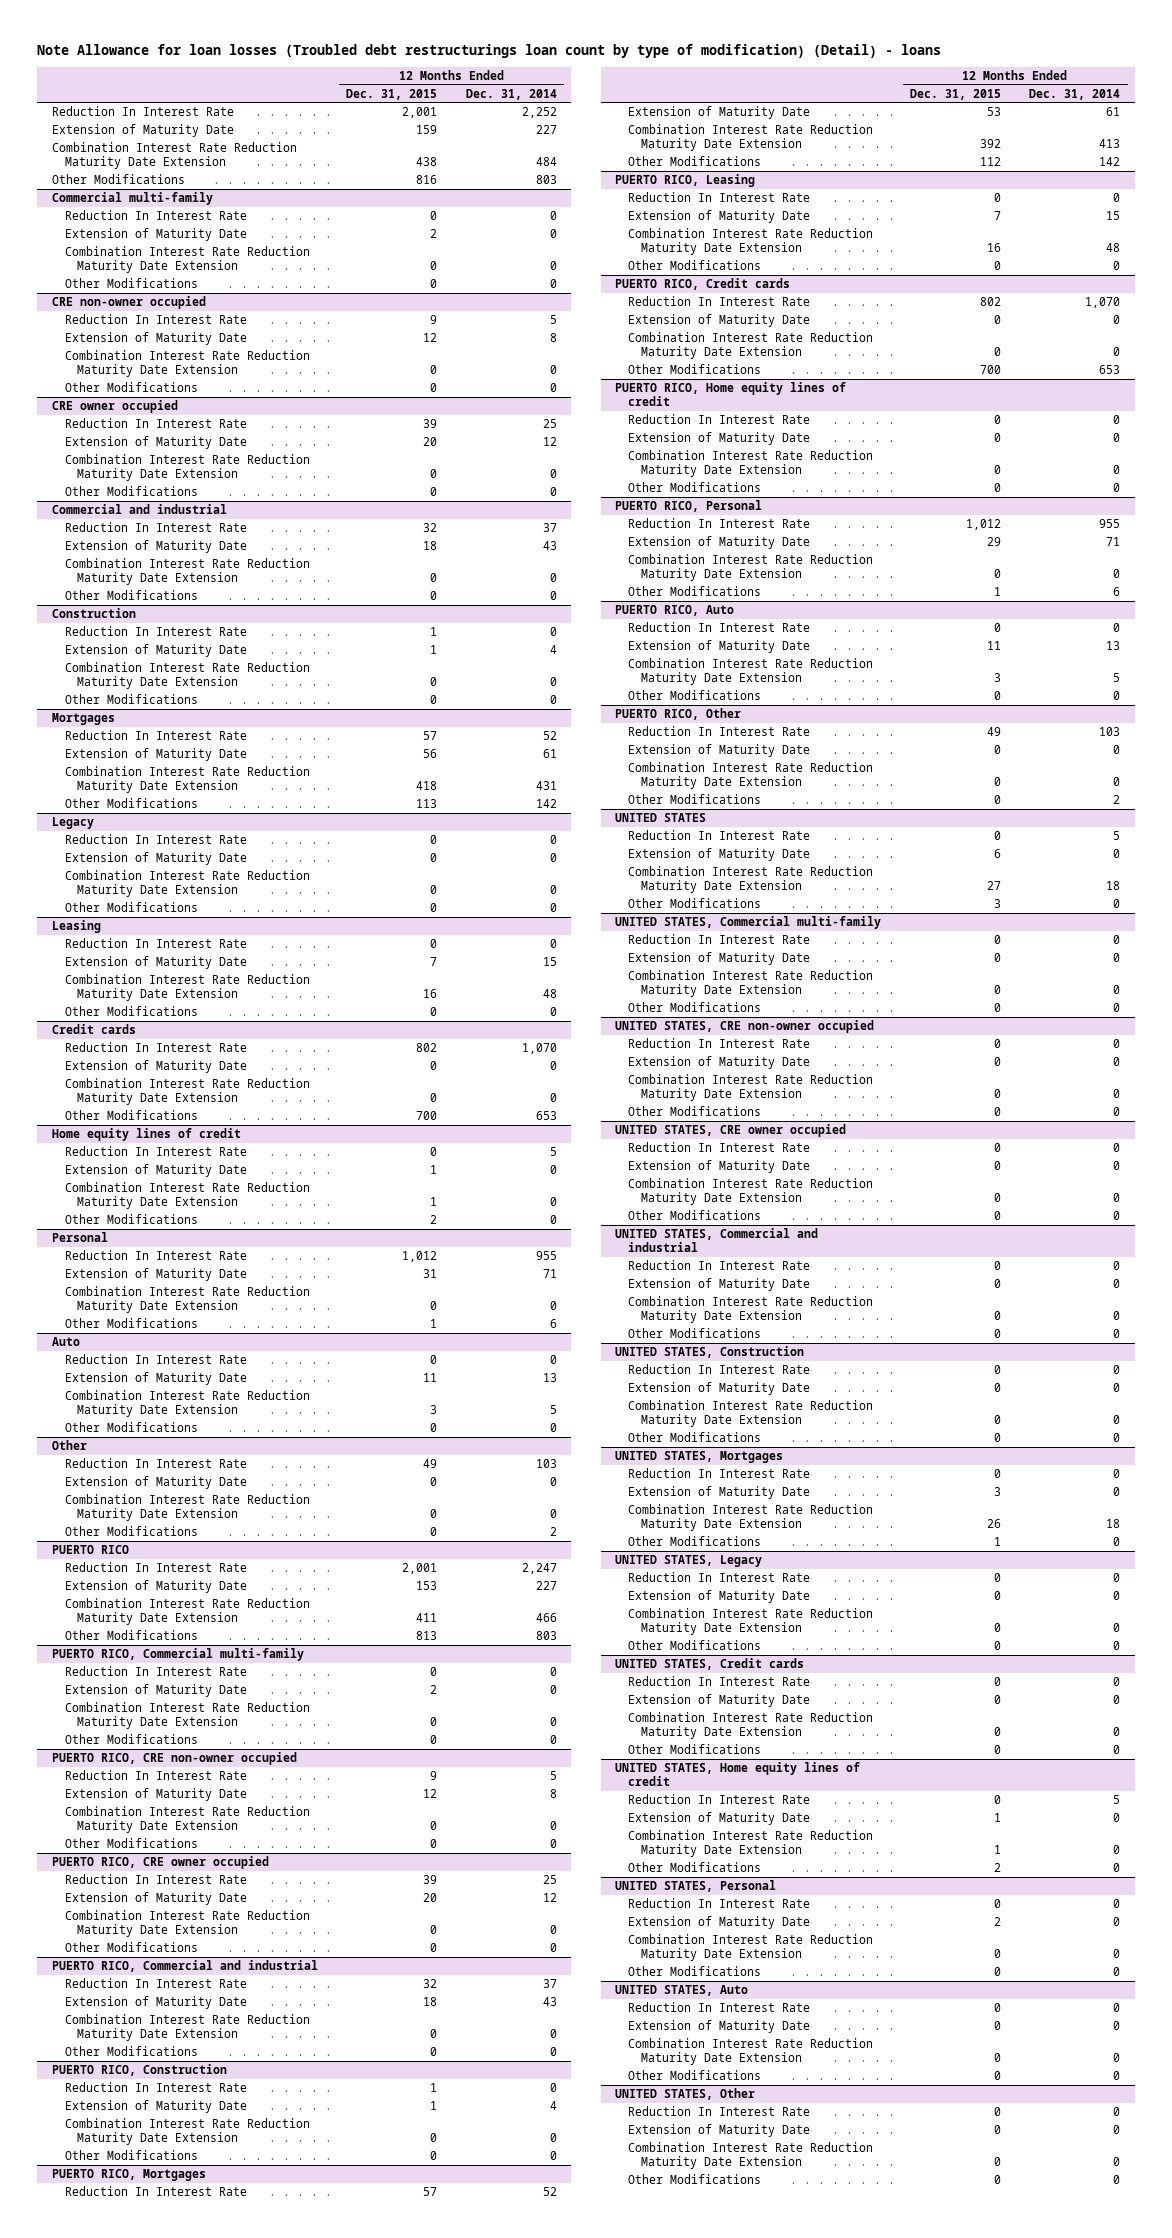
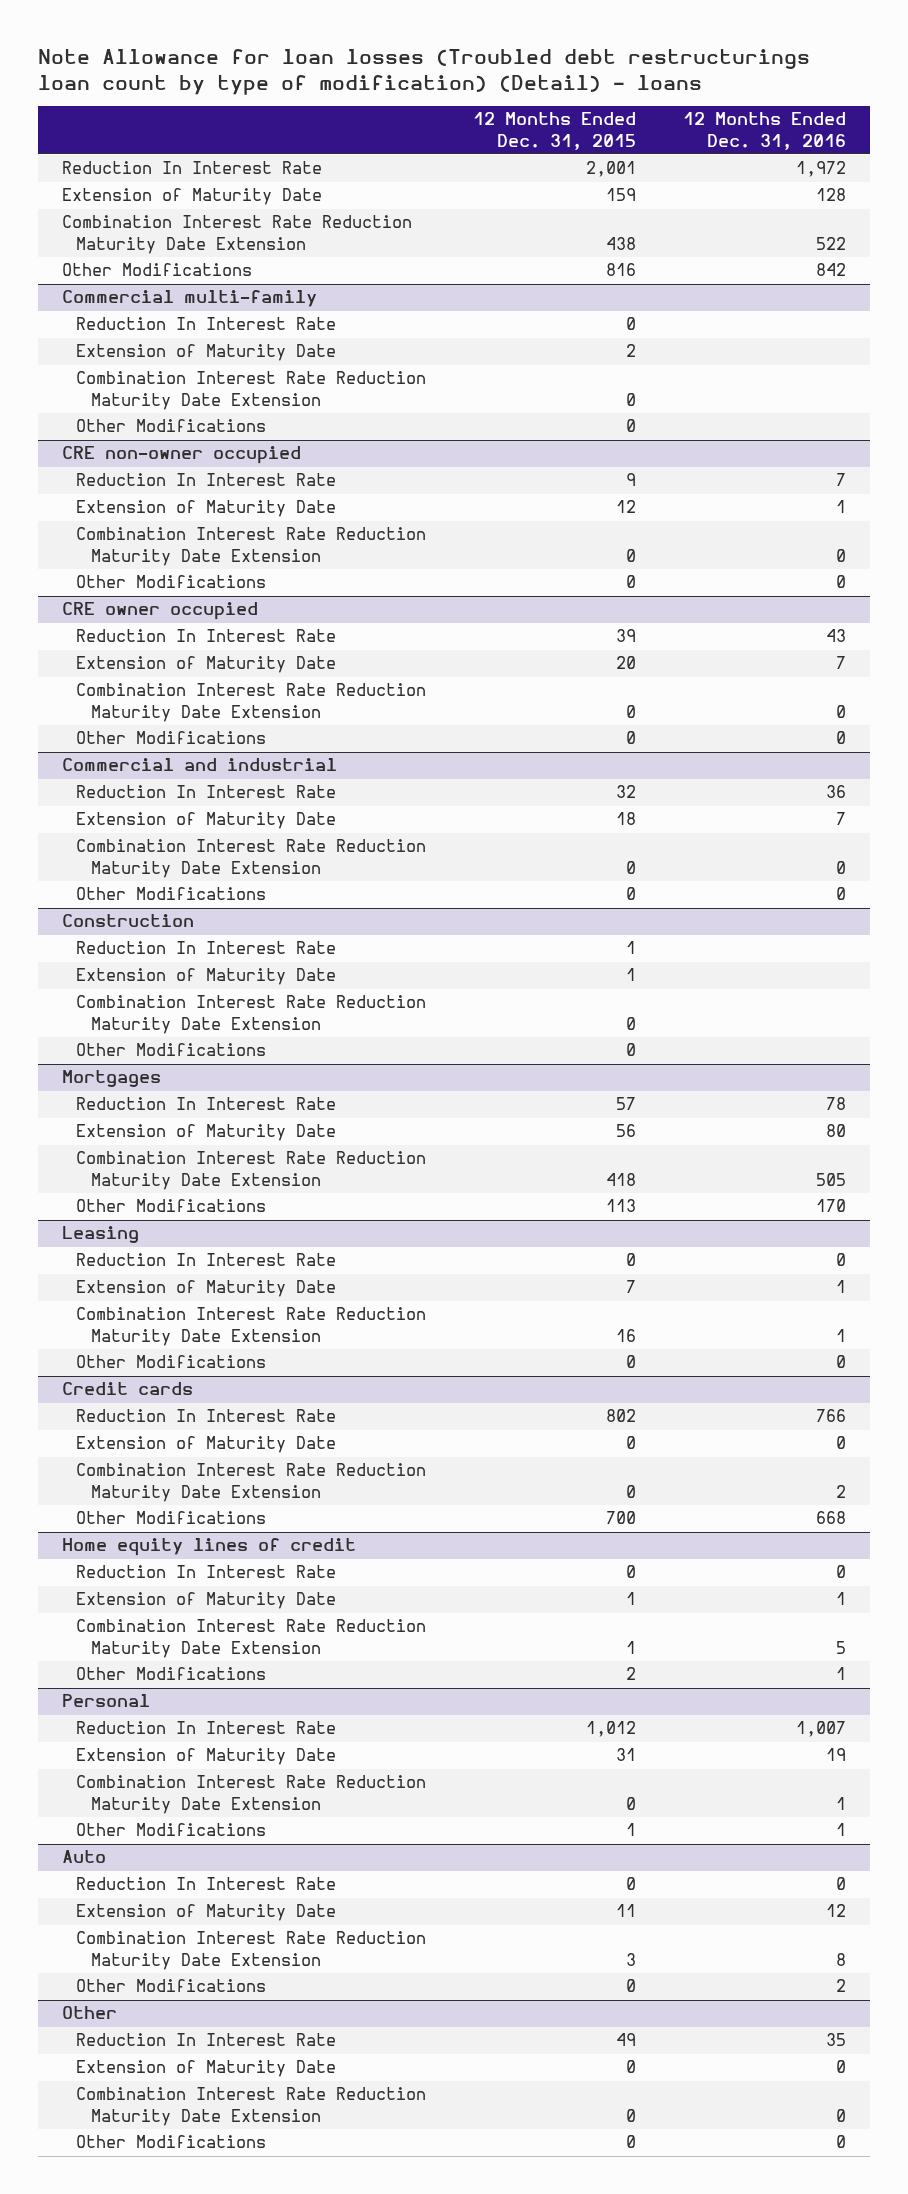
- | 12 Months Ended Dec. 31, 2015 | 12 Months Ended Dec. 31, 2014
+ | 12 Months Ended Dec. 31, 2015 | 12 Months Ended Dec. 31, 2016
- Legacy
- Reduction In Interest Rate | 0 | 0
- Extension of Maturity Date | 0 | 0
- Combination Interest Rate Reduction Maturity Date Extension | 0 | 0
- Other Modifications | 0 | 0
- PUERTO RICO
- Reduction In Interest Rate | 2,001 | 2,247
- Extension of Maturity Date | 153 | 227
- Combination Interest Rate Reduction Maturity Date Extension | 411 | 466
- Other Modifications | 813 | 803
- PUERTO RICO, Commercial multi-family
- Reduction In Interest Rate | 0 | 0
- Extension of Maturity Date | 2 | 0
- Combination Interest Rate Reduction Maturity Date Extension | 0 | 0
- Other Modifications | 0 | 0
- PUERTO RICO, CRE non-owner occupied
- Reduction In Interest Rate | 9 | 5
- Extension of Maturity Date | 12 | 8
- Combination Interest Rate Reduction Maturity Date Extension | 0 | 0
- Other Modifications | 0 | 0
- PUERTO RICO, CRE owner occupied
- Reduction In Interest Rate | 39 | 25
- Extension of Maturity Date | 20 | 12
- Combination Interest Rate Reduction Maturity Date Extension | 0 | 0
- Other Modifications | 0 | 0
- PUERTO RICO, Commercial and industrial
- Reduction In Interest Rate | 32 | 37
- Extension of Maturity Date | 18 | 43
- Combination Interest Rate Reduction Maturity Date Extension | 0 | 0
- Other Modifications | 0 | 0
- PUERTO RICO, Construction
- Reduction In Interest Rate | 1 | 0
- Extension of Maturity Date | 1 | 4
- Combination Interest Rate Reduction Maturity Date Extension | 0 | 0
- Other Modifications | 0 | 0
- PUERTO RICO, Mortgages
- Reduction In Interest Rate | 57 | 52
- Extension of Maturity Date | 53 | 61
- Combination Interest Rate Reduction Maturity Date Extension | 392 | 413
- Other Modifications | 112 | 142
- PUERTO RICO, Leasing
- Reduction In Interest Rate | 0 | 0
- Extension of Maturity Date | 7 | 15
- Combination Interest Rate Reduction Maturity Date Extension | 16 | 48
- Other Modifications | 0 | 0
- PUERTO RICO, Credit cards
- Reduction In Interest Rate | 802 | 1,070
- Extension of Maturity Date | 0 | 0
- Combination Interest Rate Reduction Maturity Date Extension | 0 | 0
- Other Modifications | 700 | 653
- PUERTO RICO, Home equity lines of credit
- Reduction In Interest Rate | 0 | 0
- Extension of Maturity Date | 0 | 0
- Combination Interest Rate Reduction Maturity Date Extension | 0 | 0
- Other Modifications | 0 | 0
- PUERTO RICO, Personal
- Reduction In Interest Rate | 1,012 | 955
- Extension of Maturity Date | 29 | 71
- Combination Interest Rate Reduction Maturity Date Extension | 0 | 0
- Other Modifications | 1 | 6
- PUERTO RICO, Auto
- Reduction In Interest Rate | 0 | 0
- Extension of Maturity Date | 11 | 13
- Combination Interest Rate Reduction Maturity Date Extension | 3 | 5
- Other Modifications | 0 | 0
- PUERTO RICO, Other
- Reduction In Interest Rate | 49 | 103
- Extension of Maturity Date | 0 | 0
- Combination Interest Rate Reduction Maturity Date Extension | 0 | 0
- Other Modifications | 0 | 2
- UNITED STATES
- Reduction In Interest Rate | 0 | 5
- Extension of Maturity Date | 6 | 0
- Combination Interest Rate Reduction Maturity Date Extension | 27 | 18
- Other Modifications | 3 | 0
- UNITED STATES, Commercial multi-family
- Reduction In Interest Rate | 0 | 0
- Extension of Maturity Date | 0 | 0
- Combination Interest Rate Reduction Maturity Date Extension | 0 | 0
- Other Modifications | 0 | 0
- UNITED STATES, CRE non-owner occupied
- Reduction In Interest Rate | 0 | 0
- Extension of Maturity Date | 0 | 0
- Combination Interest Rate Reduction Maturity Date Extension | 0 | 0
- Other Modifications | 0 | 0
- UNITED STATES, CRE owner occupied
- Reduction In Interest Rate | 0 | 0
- Extension of Maturity Date | 0 | 0
- Combination Interest Rate Reduction Maturity Date Extension | 0 | 0
- Other Modifications | 0 | 0
- UNITED STATES, Commercial and industrial
- Reduction In Interest Rate | 0 | 0
- Extension of Maturity Date | 0 | 0
- Combination Interest Rate Reduction Maturity Date Extension | 0 | 0
- Other Modifications | 0 | 0
- UNITED STATES, Construction
- Reduction In Interest Rate | 0 | 0
- Extension of Maturity Date | 0 | 0
- Combination Interest Rate Reduction Maturity Date Extension | 0 | 0
- Other Modifications | 0 | 0
- UNITED STATES, Mortgages
- Reduction In Interest Rate | 0 | 0
- Extension of Maturity Date | 3 | 0
- Combination Interest Rate Reduction Maturity Date Extension | 26 | 18
- Other Modifications | 1 | 0
- UNITED STATES, Legacy
- Reduction In Interest Rate | 0 | 0
- Extension of Maturity Date | 0 | 0
- Combination Interest Rate Reduction Maturity Date Extension | 0 | 0
- Other Modifications | 0 | 0
- UNITED STATES, Credit cards
- Reduction In Interest Rate | 0 | 0
- Extension of Maturity Date | 0 | 0
- Combination Interest Rate Reduction Maturity Date Extension | 0 | 0
- Other Modifications | 0 | 0
- UNITED STATES, Home equity lines of credit
- Reduction In Interest Rate | 0 | 5
- Extension of Maturity Date | 1 | 0
- Combination Interest Rate Reduction Maturity Date Extension | 1 | 0
- Other Modifications | 2 | 0
- UNITED STATES, Personal
- Reduction In Interest Rate | 0 | 0
- Extension of Maturity Date | 2 | 0
- Combination Interest Rate Reduction Maturity Date Extension | 0 | 0
- Other Modifications | 0 | 0
- UNITED STATES, Auto
- Reduction In Interest Rate | 0 | 0
- Extension of Maturity Date | 0 | 0
- Combination Interest Rate Reduction Maturity Date Extension | 0 | 0
- Other Modifications | 0 | 0
- UNITED STATES, Other
- Reduction In Interest Rate | 0 | 0
- Extension of Maturity Date | 0 | 0
- Combination Interest Rate Reduction Maturity Date Extension | 0 | 0
- Other Modifications | 0 | 0

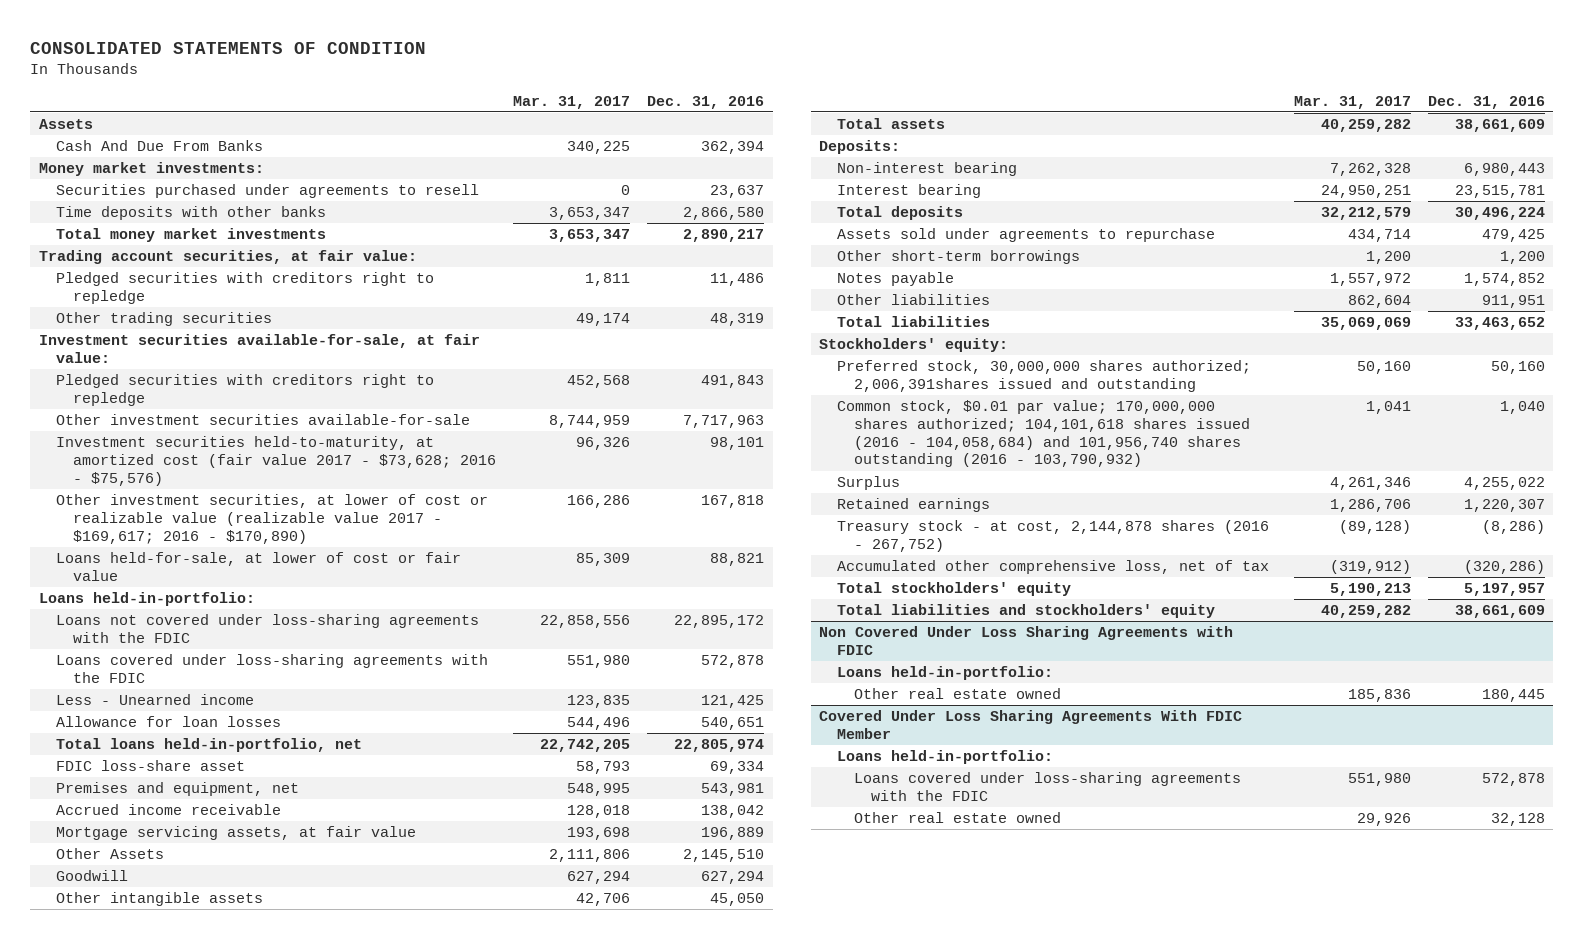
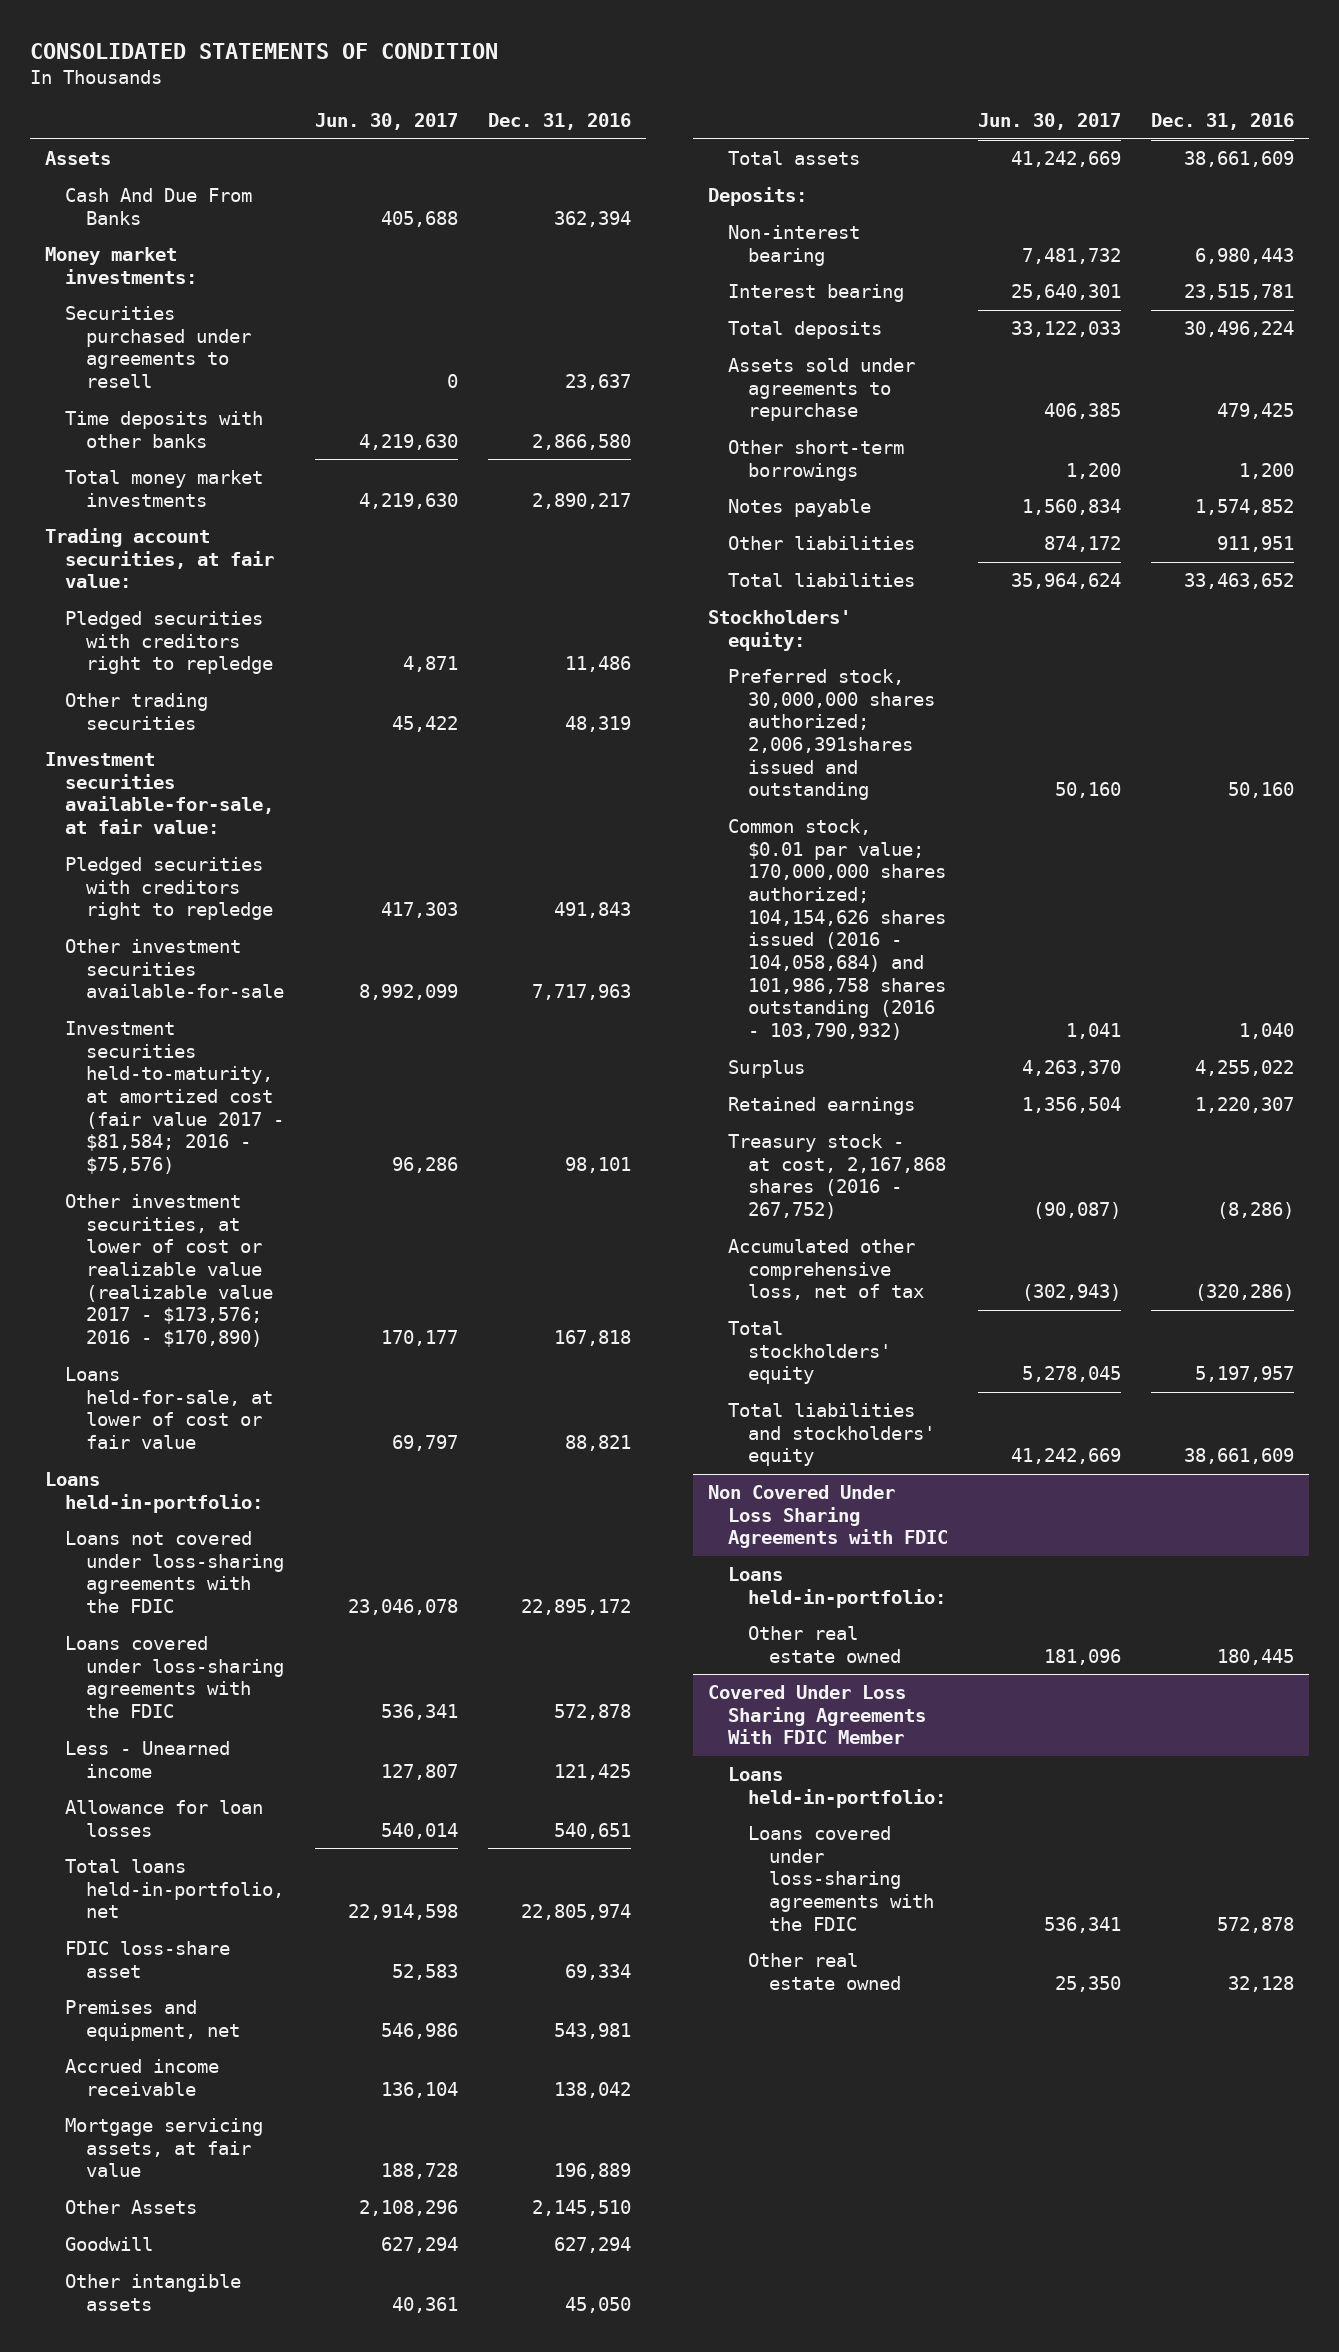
- | Mar. 31, 2017 | Dec. 31, 2016
+ | Jun. 30, 2017 | Dec. 31, 2016
- Investment securities held-to-maturity, at amortized cost (fair value 2017 - $73,628; 2016 - $75,576) | 96,326 | 98,101
- Other investment securities, at lower of cost or realizable value (realizable value 2017 - $169,617; 2016 - $170,890) | 166,286 | 167,818
+ Investment securities held-to-maturity, at amortized cost (fair value 2017 - $81,584; 2016 - $75,576) | 96,286 | 98,101
+ Other investment securities, at lower of cost or realizable value (realizable value 2017 - $173,576; 2016 - $170,890) | 170,177 | 167,818
- Common stock, $0.01 par value; 170,000,000 shares authorized; 104,101,618 shares issued (2016 - 104,058,684) and 101,956,740 shares outstanding (2016 - 103,790,932) | 1,041 | 1,040
+ Common stock, $0.01 par value; 170,000,000 shares authorized; 104,154,626 shares issued (2016 - 104,058,684) and 101,986,758 shares outstanding (2016 - 103,790,932) | 1,041 | 1,040
- Treasury stock - at cost, 2,144,878 shares (2016 - 267,752) | (89,128) | (8,286)
+ Treasury stock - at cost, 2,167,868 shares (2016 - 267,752) | (90,087) | (8,286)

